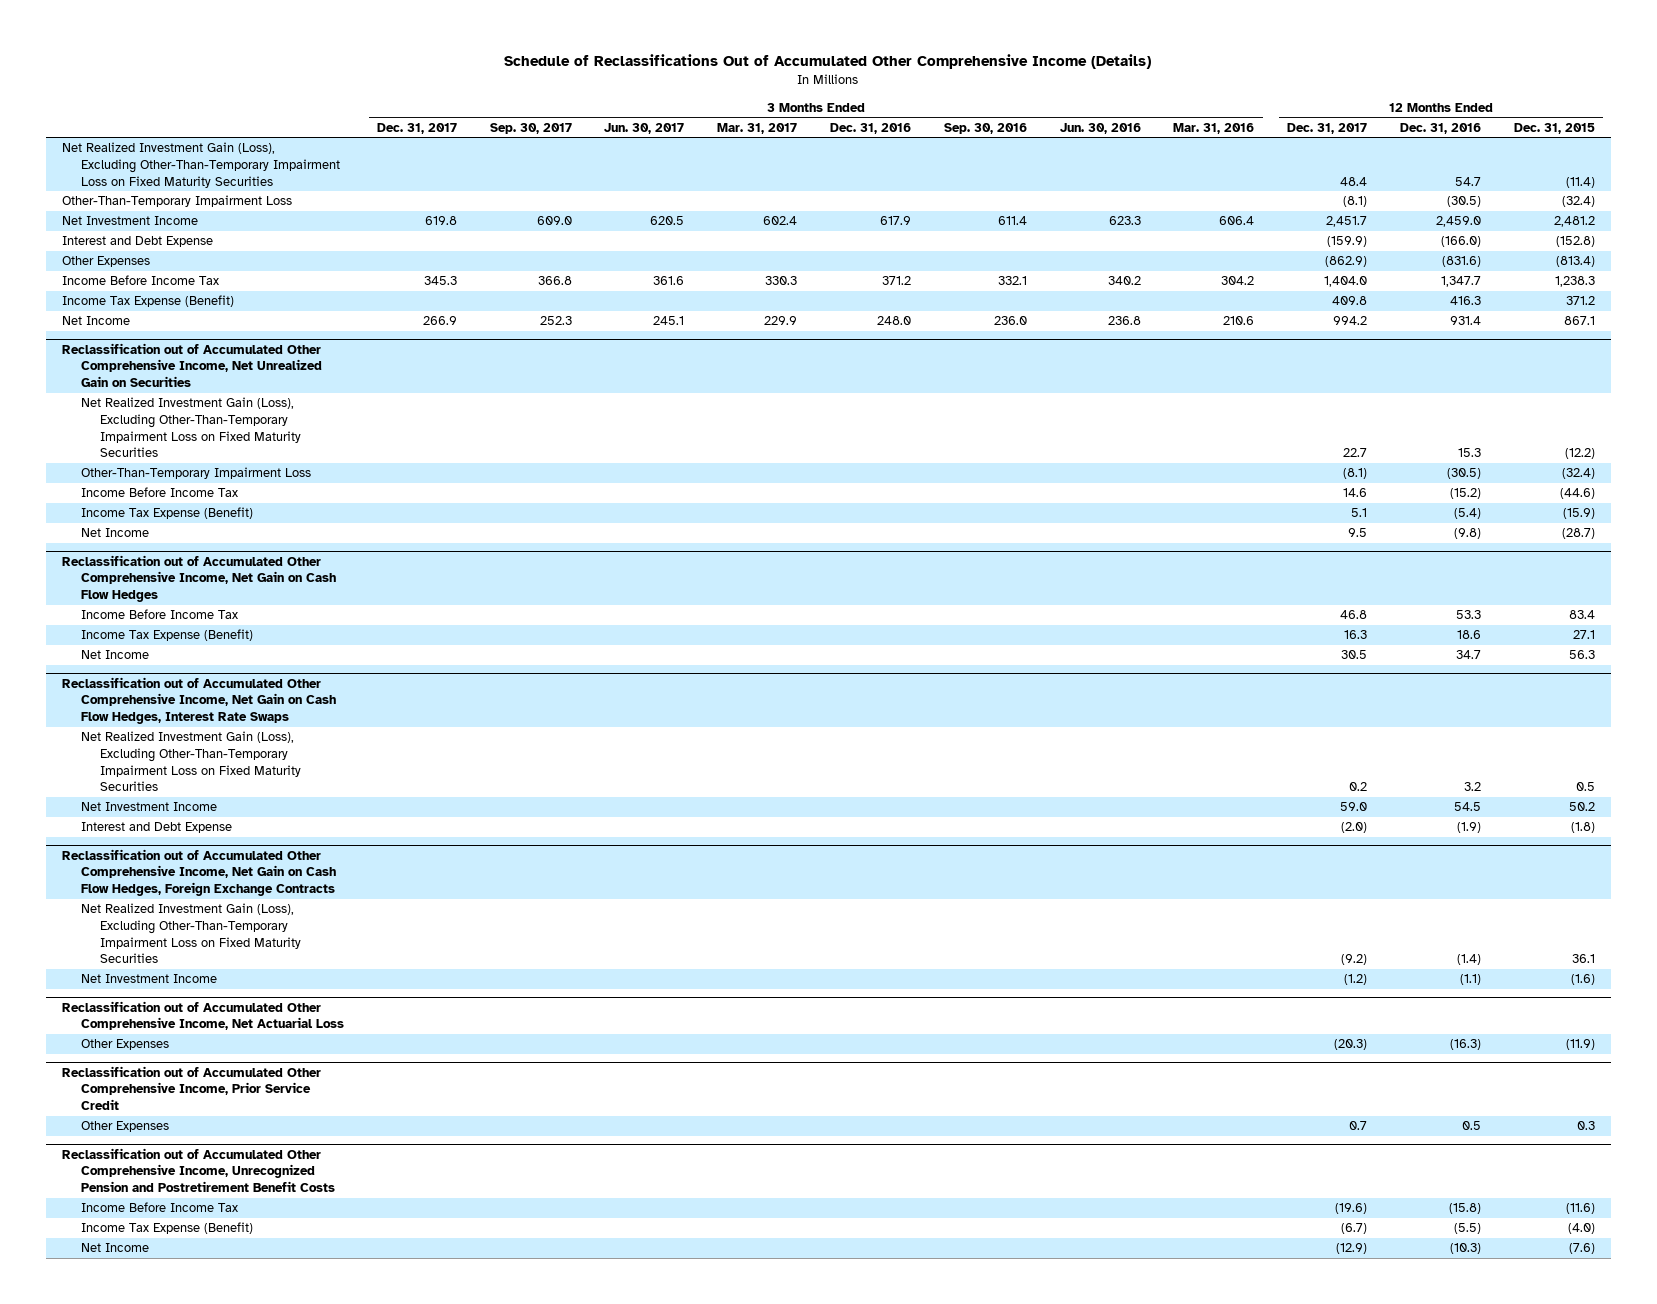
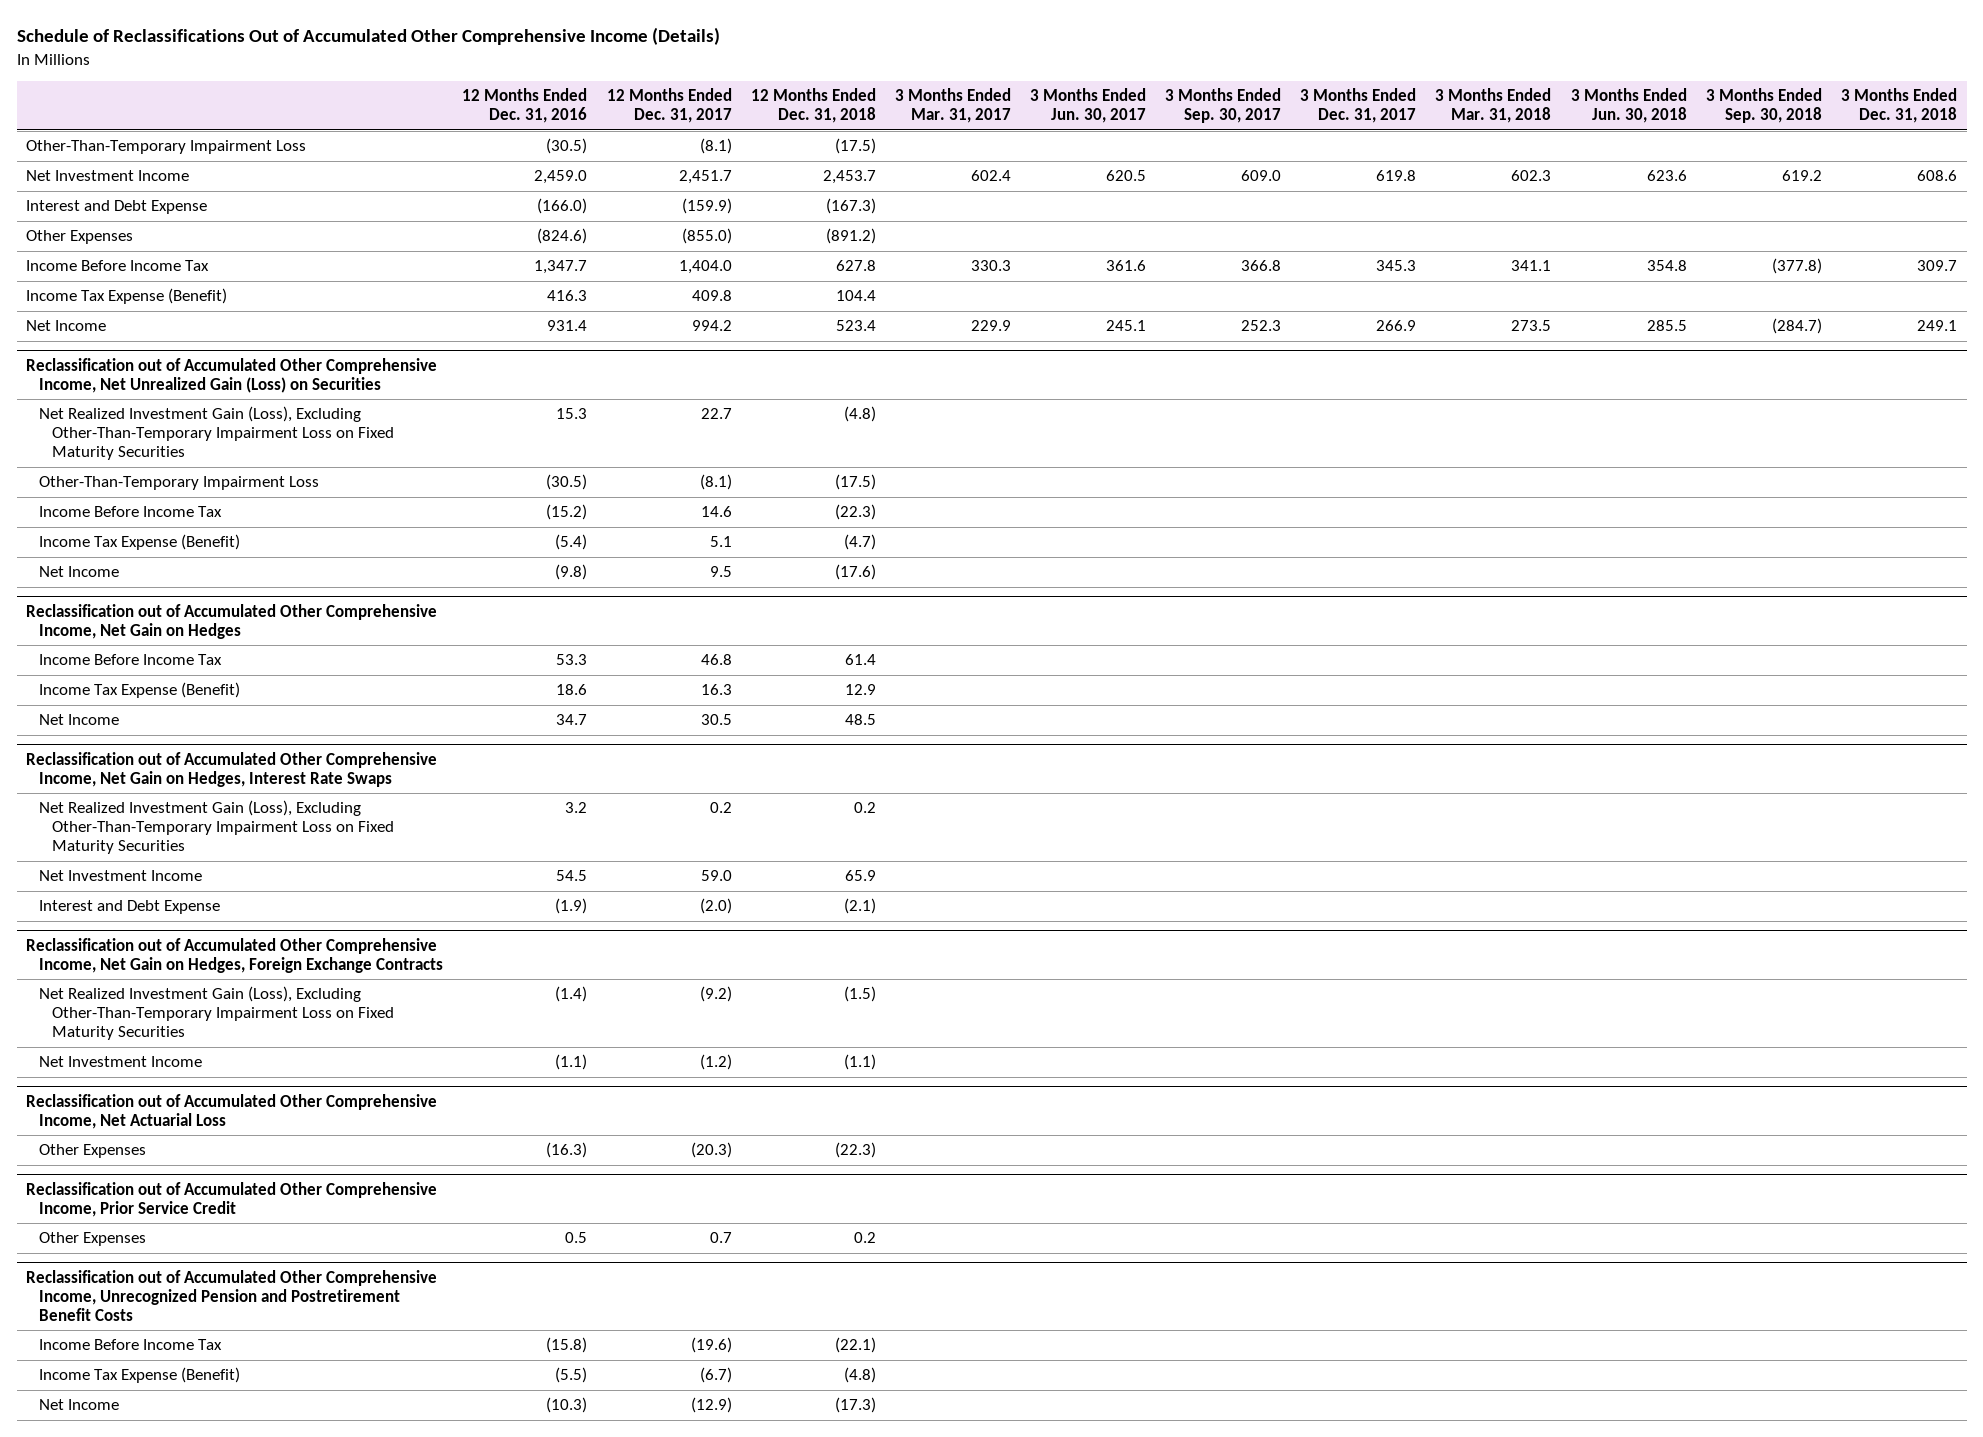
- | 3 Months Ended Dec. 31, 2017 | 3 Months Ended Sep. 30, 2017 | 3 Months Ended Jun. 30, 2017 | 3 Months Ended Mar. 31, 2017 | 3 Months Ended Dec. 31, 2016 | 3 Months Ended Sep. 30, 2016 | 3 Months Ended Jun. 30, 2016 | 3 Months Ended Mar. 31, 2016 | 12 Months Ended Dec. 31, 2017 | 12 Months Ended Dec. 31, 2016 | 12 Months Ended Dec. 31, 2015
+ | 12 Months Ended Dec. 31, 2016 | 12 Months Ended Dec. 31, 2017 | 12 Months Ended Dec. 31, 2018 | 3 Months Ended Mar. 31, 2017 | 3 Months Ended Jun. 30, 2017 | 3 Months Ended Sep. 30, 2017 | 3 Months Ended Dec. 31, 2017 | 3 Months Ended Mar. 31, 2018 | 3 Months Ended Jun. 30, 2018 | 3 Months Ended Sep. 30, 2018 | 3 Months Ended Dec. 31, 2018
- Net Realized Investment Gain (Loss), Excluding Other-Than-Temporary Impairment Loss on Fixed Maturity Securities | | | | | | | | | 48.4 | 54.7 | (11.4)
- Other Expenses | | | | | | | | | (862.9) | (831.6) | (813.4)
+ Other Expenses | (824.6) | (855.0) | (891.2) | | | | | | | |
- Reclassification out of Accumulated Other Comprehensive Income, Net Unrealized Gain on Securities
+ Reclassification out of Accumulated Other Comprehensive Income, Net Unrealized Gain (Loss) on Securities
- Reclassification out of Accumulated Other Comprehensive Income, Net Gain on Cash Flow Hedges
+ Reclassification out of Accumulated Other Comprehensive Income, Net Gain on Hedges
- Reclassification out of Accumulated Other Comprehensive Income, Net Gain on Cash Flow Hedges, Interest Rate Swaps
+ Reclassification out of Accumulated Other Comprehensive Income, Net Gain on Hedges, Interest Rate Swaps
- Reclassification out of Accumulated Other Comprehensive Income, Net Gain on Cash Flow Hedges, Foreign Exchange Contracts
+ Reclassification out of Accumulated Other Comprehensive Income, Net Gain on Hedges, Foreign Exchange Contracts

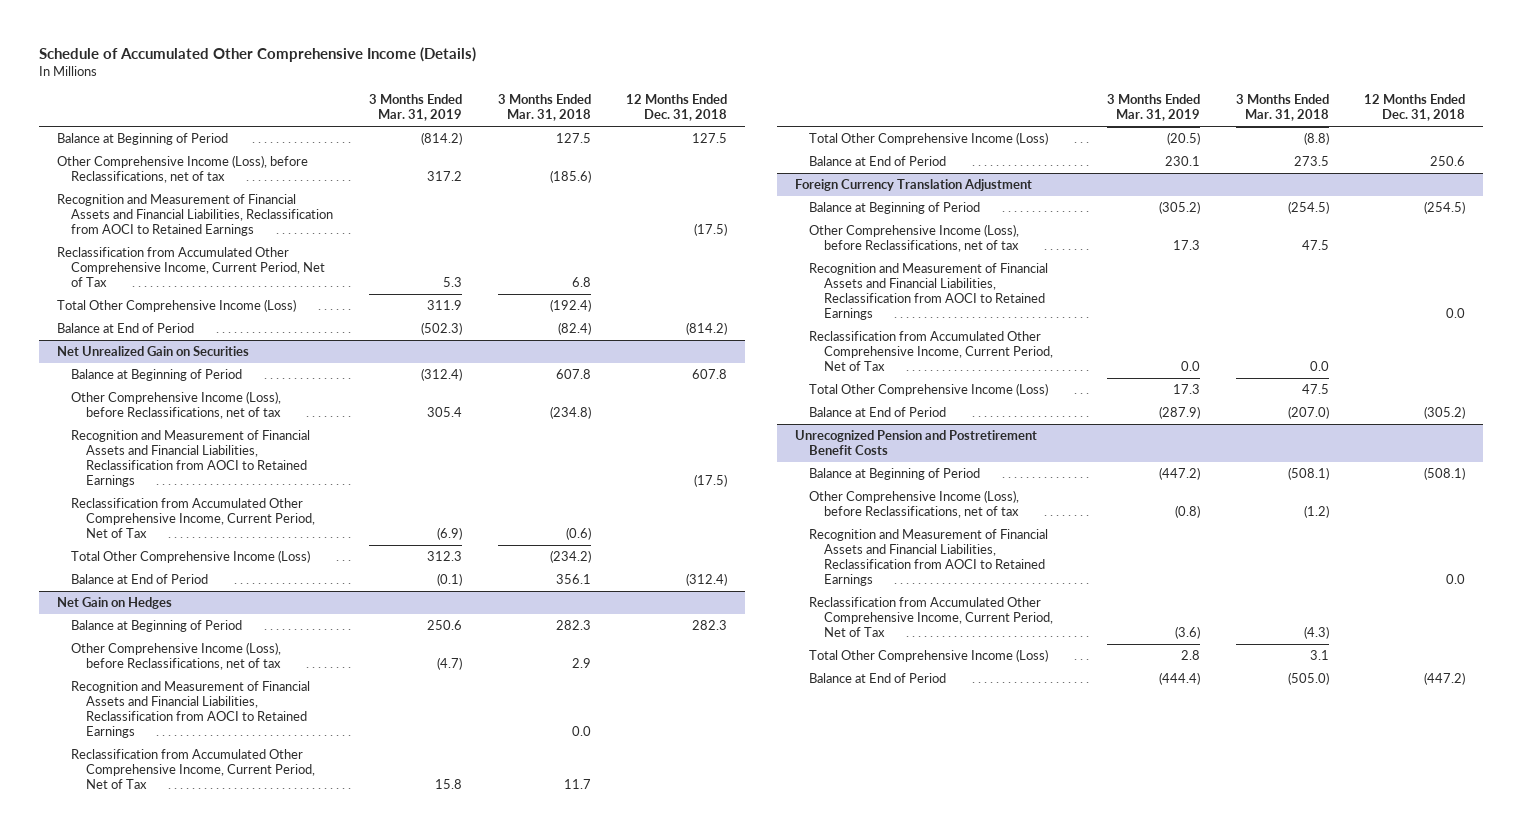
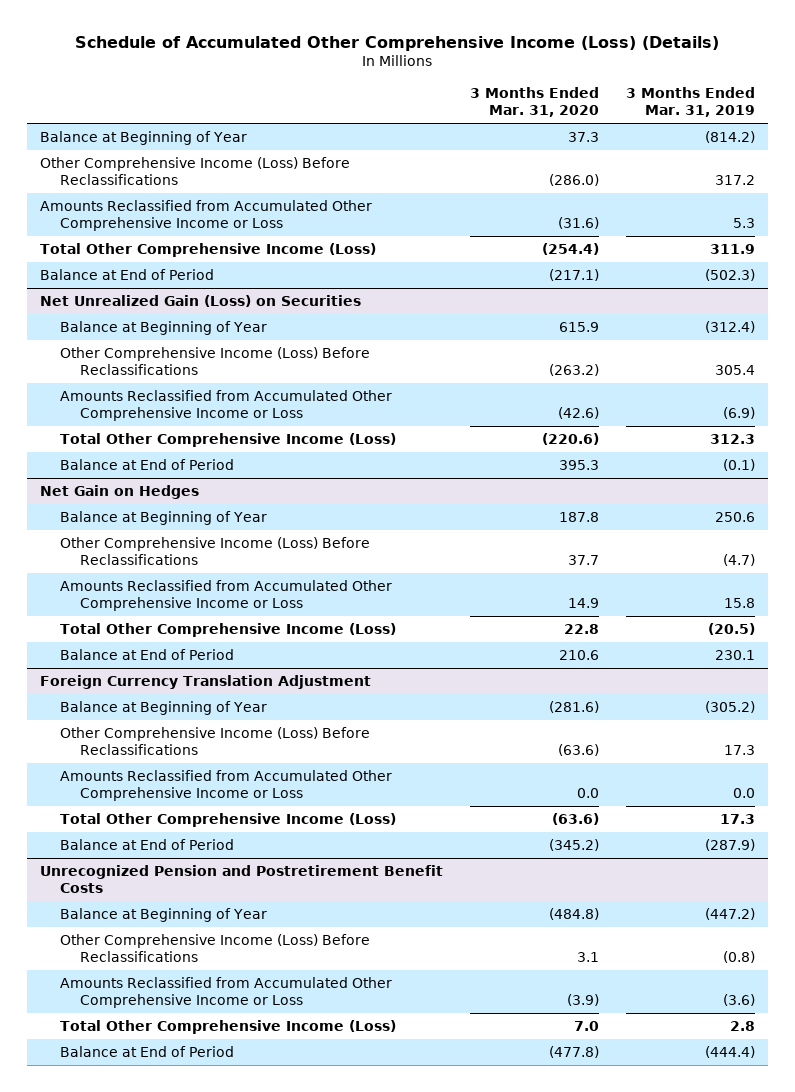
- Schedule of Accumulated Other Comprehensive Income (Details)
+ Schedule of Accumulated Other Comprehensive Income (Loss) (Details)
- | 3 Months Ended Mar. 31, 2019 | 3 Months Ended Mar. 31, 2018 | 12 Months Ended Dec. 31, 2018
+ | 3 Months Ended Mar. 31, 2020 | 3 Months Ended Mar. 31, 2019
- Balance at Beginning of Period | (814.2) | 127.5 | 127.5
- Other Comprehensive Income (Loss), before Reclassifications, net of tax | 317.2 | (185.6) |
- Recognition and Measurement of Financial Assets and Financial Liabilities, Reclassification from AOCI to Retained Earnings | | | (17.5)
- Reclassification from Accumulated Other Comprehensive Income, Current Period, Net of Tax | 5.3 | 6.8 |
+ Balance at Beginning of Year | 37.3 | (814.2)
+ Other Comprehensive Income (Loss) Before Reclassifications | (286.0) | 317.2
+ Amounts Reclassified from Accumulated Other Comprehensive Income or Loss | (31.6) | 5.3
- Net Unrealized Gain on Securities
- Balance at Beginning of Period | (312.4) | 607.8 | 607.8
- Other Comprehensive Income (Loss), before Reclassifications, net of tax | 305.4 | (234.8) |
- Recognition and Measurement of Financial Assets and Financial Liabilities, Reclassification from AOCI to Retained Earnings | | | (17.5)
- Reclassification from Accumulated Other Comprehensive Income, Current Period, Net of Tax | (6.9) | (0.6) |
+ Net Unrealized Gain (Loss) on Securities
+ Balance at Beginning of Year | 615.9 | (312.4)
+ Other Comprehensive Income (Loss) Before Reclassifications | (263.2) | 305.4
+ Amounts Reclassified from Accumulated Other Comprehensive Income or Loss | (42.6) | (6.9)
@ Net Gain on Hedges
- Balance at Beginning of Period | 250.6 | 282.3 | 282.3
- Other Comprehensive Income (Loss), before Reclassifications, net of tax | (4.7) | 2.9 |
- Recognition and Measurement of Financial Assets and Financial Liabilities, Reclassification from AOCI to Retained Earnings | | 0.0 |
- Reclassification from Accumulated Other Comprehensive Income, Current Period, Net of Tax | 15.8 | 11.7 |
+ Balance at Beginning of Year | 187.8 | 250.6
+ Other Comprehensive Income (Loss) Before Reclassifications | 37.7 | (4.7)
+ Amounts Reclassified from Accumulated Other Comprehensive Income or Loss | 14.9 | 15.8
@ Foreign Currency Translation Adjustment
- Balance at Beginning of Period | (305.2) | (254.5) | (254.5)
- Other Comprehensive Income (Loss), before Reclassifications, net of tax | 17.3 | 47.5 |
- Recognition and Measurement of Financial Assets and Financial Liabilities, Reclassification from AOCI to Retained Earnings | | | 0.0
- Reclassification from Accumulated Other Comprehensive Income, Current Period, Net of Tax | 0.0 | 0.0 |
+ Balance at Beginning of Year | (281.6) | (305.2)
+ Other Comprehensive Income (Loss) Before Reclassifications | (63.6) | 17.3
+ Amounts Reclassified from Accumulated Other Comprehensive Income or Loss | 0.0 | 0.0
@ Unrecognized Pension and Postretirement Benefit Costs
- Balance at Beginning of Period | (447.2) | (508.1) | (508.1)
- Other Comprehensive Income (Loss), before Reclassifications, net of tax | (0.8) | (1.2) |
- Recognition and Measurement of Financial Assets and Financial Liabilities, Reclassification from AOCI to Retained Earnings | | | 0.0
- Reclassification from Accumulated Other Comprehensive Income, Current Period, Net of Tax | (3.6) | (4.3) |
+ Balance at Beginning of Year | (484.8) | (447.2)
+ Other Comprehensive Income (Loss) Before Reclassifications | 3.1 | (0.8)
+ Amounts Reclassified from Accumulated Other Comprehensive Income or Loss | (3.9) | (3.6)

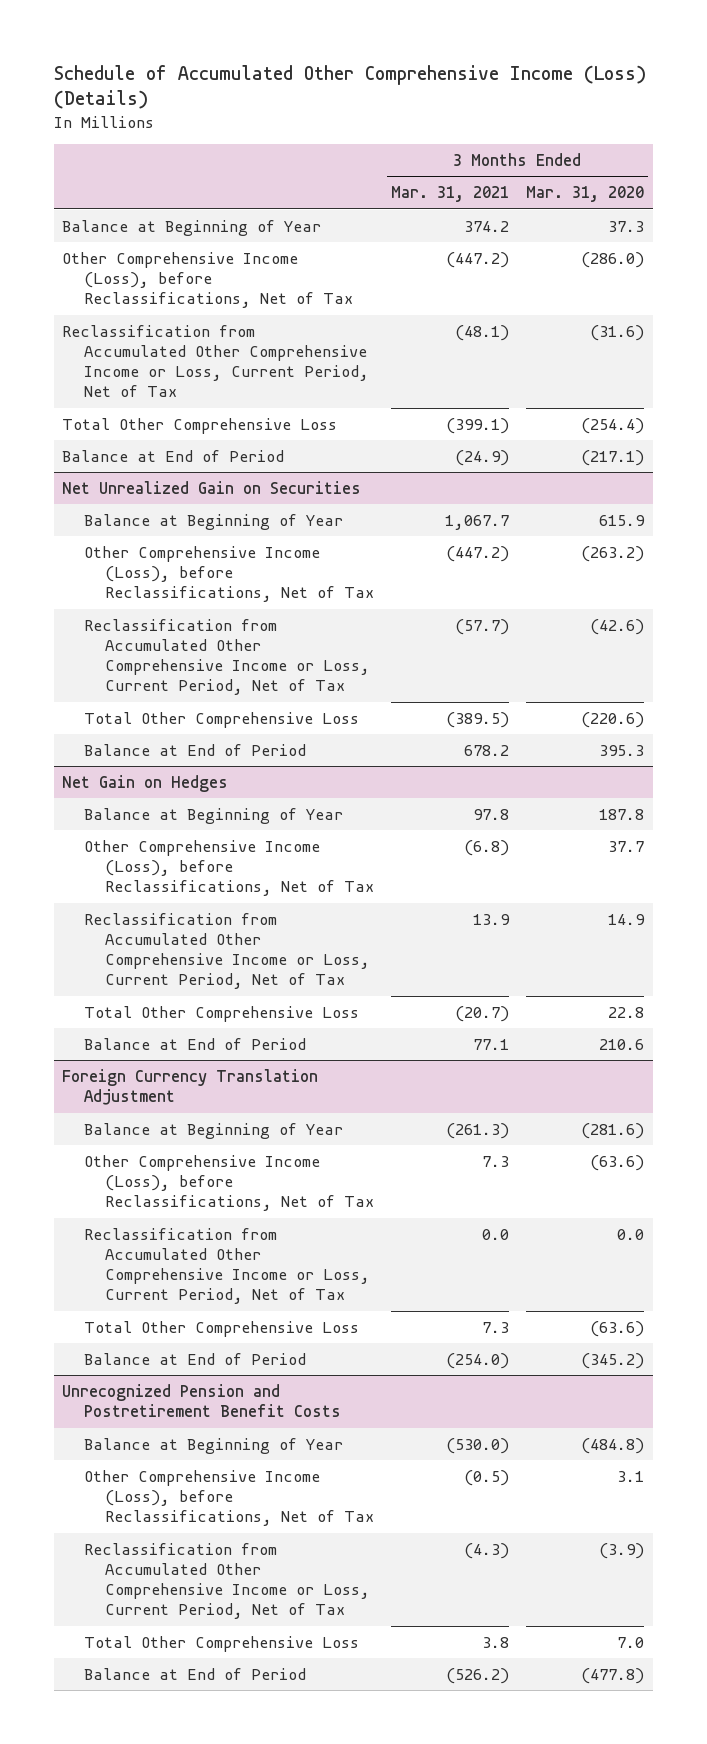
- | 3 Months Ended Mar. 31, 2020 | 3 Months Ended Mar. 31, 2019
+ | 3 Months Ended Mar. 31, 2021 | 3 Months Ended Mar. 31, 2020
- Other Comprehensive Income (Loss) Before Reclassifications | (286.0) | 317.2
- Amounts Reclassified from Accumulated Other Comprehensive Income or Loss | (31.6) | 5.3
- Total Other Comprehensive Income (Loss) | (254.4) | 311.9
+ Other Comprehensive Income (Loss), before Reclassifications, Net of Tax | (447.2) | (286.0)
+ Reclassification from Accumulated Other Comprehensive Income or Loss, Current Period, Net of Tax | (48.1) | (31.6)
+ Total Other Comprehensive Loss | (399.1) | (254.4)
- Net Unrealized Gain (Loss) on Securities
+ Net Unrealized Gain on Securities
- Other Comprehensive Income (Loss) Before Reclassifications | (263.2) | 305.4
- Amounts Reclassified from Accumulated Other Comprehensive Income or Loss | (42.6) | (6.9)
- Total Other Comprehensive Income (Loss) | (220.6) | 312.3
+ Other Comprehensive Income (Loss), before Reclassifications, Net of Tax | (447.2) | (263.2)
+ Reclassification from Accumulated Other Comprehensive Income or Loss, Current Period, Net of Tax | (57.7) | (42.6)
+ Total Other Comprehensive Loss | (389.5) | (220.6)
@ Net Gain on Hedges
- Other Comprehensive Income (Loss) Before Reclassifications | 37.7 | (4.7)
- Amounts Reclassified from Accumulated Other Comprehensive Income or Loss | 14.9 | 15.8
- Total Other Comprehensive Income (Loss) | 22.8 | (20.5)
+ Other Comprehensive Income (Loss), before Reclassifications, Net of Tax | (6.8) | 37.7
+ Reclassification from Accumulated Other Comprehensive Income or Loss, Current Period, Net of Tax | 13.9 | 14.9
+ Total Other Comprehensive Loss | (20.7) | 22.8
@ Foreign Currency Translation Adjustment
- Other Comprehensive Income (Loss) Before Reclassifications | (63.6) | 17.3
- Amounts Reclassified from Accumulated Other Comprehensive Income or Loss | 0.0 | 0.0
- Total Other Comprehensive Income (Loss) | (63.6) | 17.3
+ Other Comprehensive Income (Loss), before Reclassifications, Net of Tax | 7.3 | (63.6)
+ Reclassification from Accumulated Other Comprehensive Income or Loss, Current Period, Net of Tax | 0.0 | 0.0
+ Total Other Comprehensive Loss | 7.3 | (63.6)
@ Unrecognized Pension and Postretirement Benefit Costs
- Other Comprehensive Income (Loss) Before Reclassifications | 3.1 | (0.8)
- Amounts Reclassified from Accumulated Other Comprehensive Income or Loss | (3.9) | (3.6)
- Total Other Comprehensive Income (Loss) | 7.0 | 2.8
+ Other Comprehensive Income (Loss), before Reclassifications, Net of Tax | (0.5) | 3.1
+ Reclassification from Accumulated Other Comprehensive Income or Loss, Current Period, Net of Tax | (4.3) | (3.9)
+ Total Other Comprehensive Loss | 3.8 | 7.0

